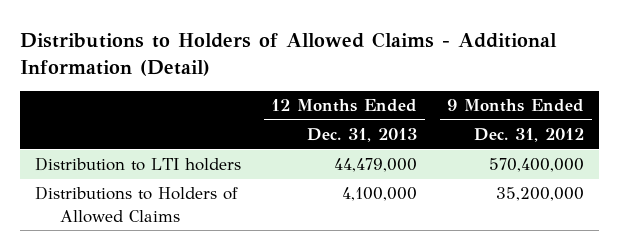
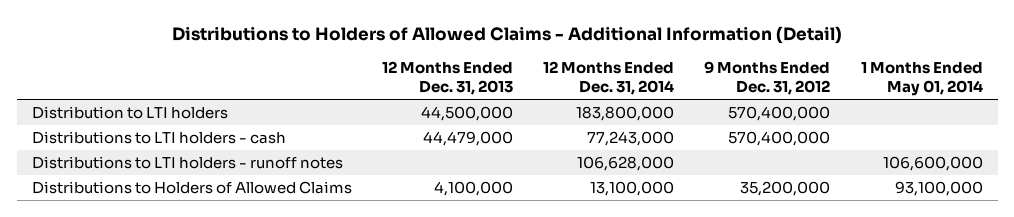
- | 12 Months Ended Dec. 31, 2013 | 9 Months Ended Dec. 31, 2012
+ | 12 Months Ended Dec. 31, 2013 | 12 Months Ended Dec. 31, 2014 | 9 Months Ended Dec. 31, 2012 | 1 Months Ended May 01, 2014
- Distribution to LTI holders | 44,479,000 | 570,400,000
+ Distribution to LTI holders | 44,500,000 | 183,800,000 | 570,400,000 |
+ Distributions to LTI holders - cash | 44,479,000 | 77,243,000 | 570,400,000 |
+ Distributions to LTI holders - runoff notes | | 106,628,000 | | 106,600,000

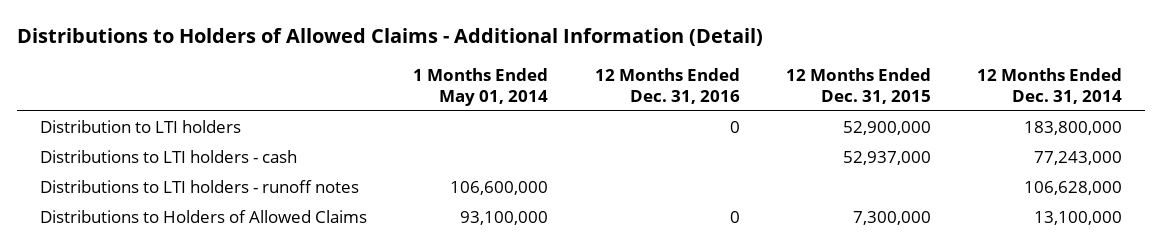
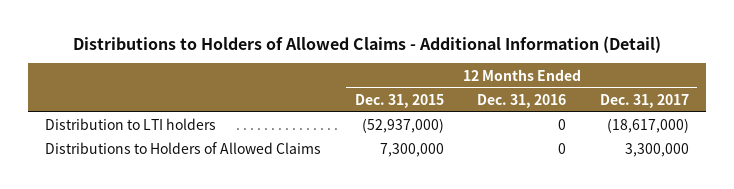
- | 1 Months Ended May 01, 2014 | 12 Months Ended Dec. 31, 2016 | 12 Months Ended Dec. 31, 2015 | 12 Months Ended Dec. 31, 2014
+ | 12 Months Ended Dec. 31, 2015 | 12 Months Ended Dec. 31, 2016 | 12 Months Ended Dec. 31, 2017
- Distribution to LTI holders | | 0 | 52,900,000 | 183,800,000
- Distributions to LTI holders - cash | | | 52,937,000 | 77,243,000
- Distributions to LTI holders - runoff notes | 106,600,000 | | | 106,628,000
+ Distribution to LTI holders | (52,937,000) | 0 | (18,617,000)

